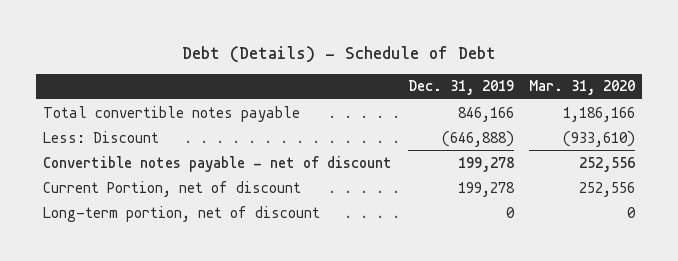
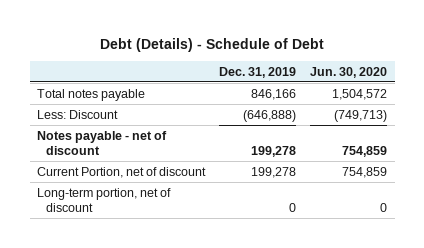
- | Dec. 31, 2019 | Mar. 31, 2020
+ | Dec. 31, 2019 | Jun. 30, 2020
- Total convertible notes payable | 846,166 | 1,186,166
+ Total notes payable | 846,166 | 1,504,572
- Convertible notes payable - net of discount | 199,278 | 252,556
+ Notes payable - net of discount | 199,278 | 754,859

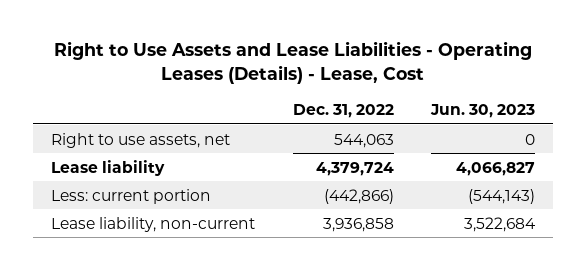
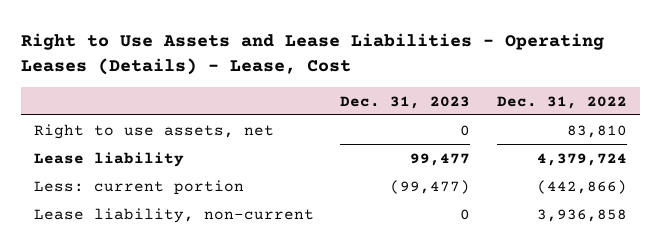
- | Dec. 31, 2022 | Jun. 30, 2023
+ | Dec. 31, 2023 | Dec. 31, 2022
- Right to use assets, net | 544,063 | 0
+ Right to use assets, net | 0 | 83,810

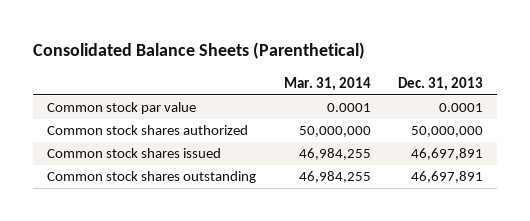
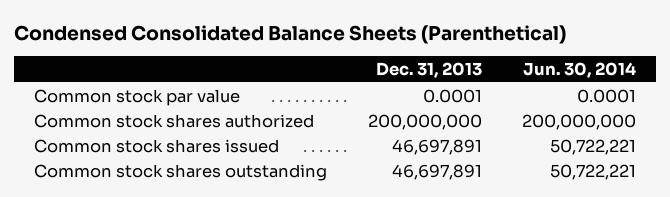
- Consolidated Balance Sheets (Parenthetical)
+ Condensed Consolidated Balance Sheets (Parenthetical)
- | Mar. 31, 2014 | Dec. 31, 2013
+ | Dec. 31, 2013 | Jun. 30, 2014
- Common stock shares authorized | 50,000,000 | 50,000,000
+ Common stock shares authorized | 200,000,000 | 200,000,000

